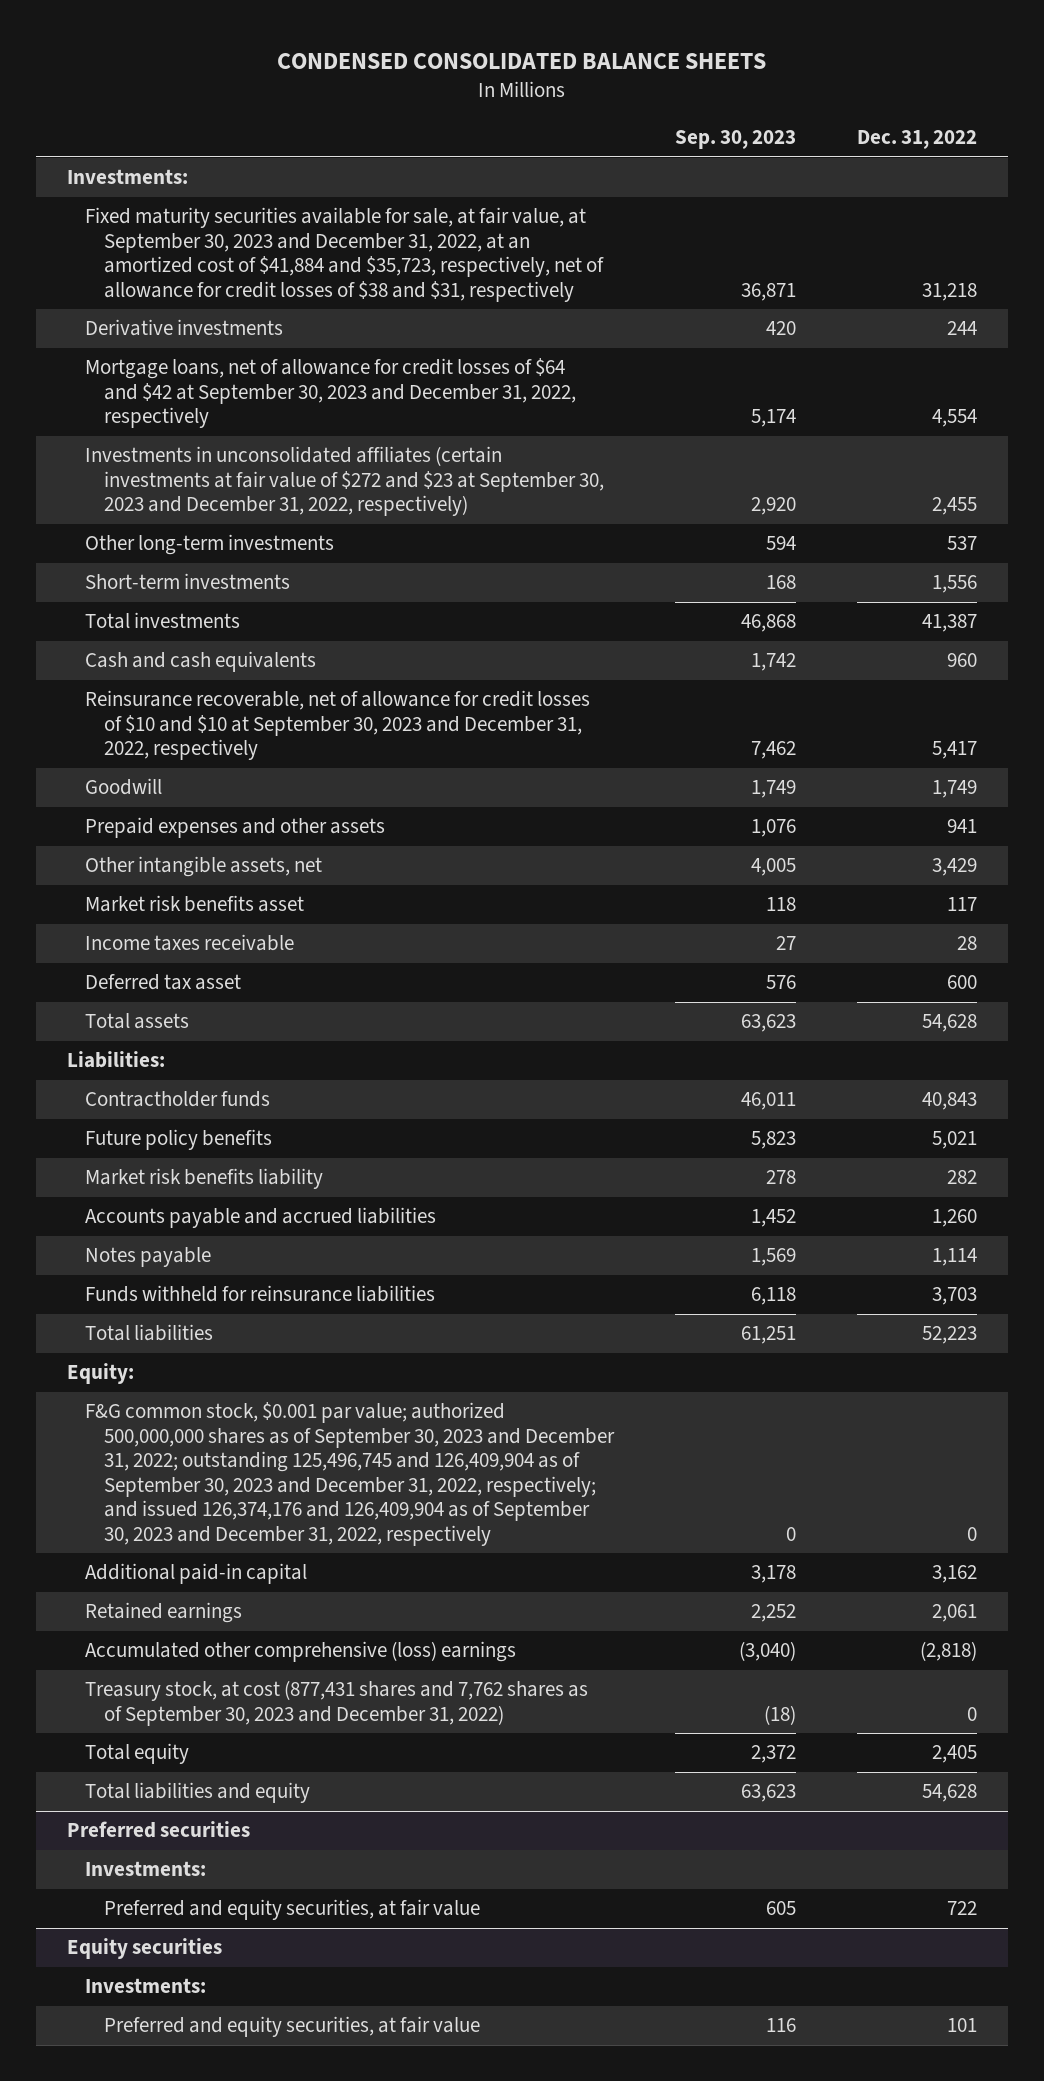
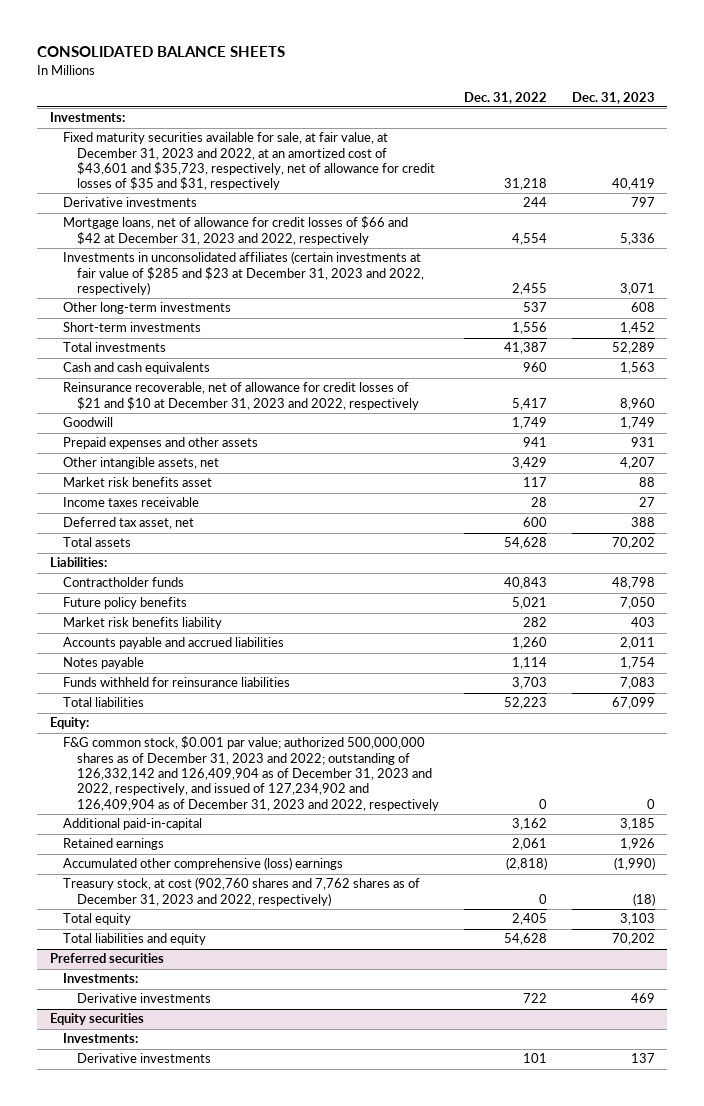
- CONDENSED CONSOLIDATED BALANCE SHEETS
+ CONSOLIDATED BALANCE SHEETS
- | Sep. 30, 2023 | Dec. 31, 2022
+ | Dec. 31, 2022 | Dec. 31, 2023
- Fixed maturity securities available for sale, at fair value, at September 30, 2023 and December 31, 2022, at an amortized cost of $41,884 and $35,723, respectively, net of allowance for credit losses of $38 and $31, respectively | 36,871 | 31,218
+ Fixed maturity securities available for sale, at fair value, at December 31, 2023 and 2022, at an amortized cost of $43,601 and $35,723, respectively, net of allowance for credit losses of $35 and $31, respectively | 31,218 | 40,419
- Mortgage loans, net of allowance for credit losses of $64 and $42 at September 30, 2023 and December 31, 2022, respectively | 5,174 | 4,554
- Investments in unconsolidated affiliates (certain investments at fair value of $272 and $23 at September 30, 2023 and December 31, 2022, respectively) | 2,920 | 2,455
+ Mortgage loans, net of allowance for credit losses of $66 and $42 at December 31, 2023 and 2022, respectively | 4,554 | 5,336
+ Investments in unconsolidated affiliates (certain investments at fair value of $285 and $23 at December 31, 2023 and 2022, respectively) | 2,455 | 3,071
- Reinsurance recoverable, net of allowance for credit losses of $10 and $10 at September 30, 2023 and December 31, 2022, respectively | 7,462 | 5,417
+ Reinsurance recoverable, net of allowance for credit losses of $21 and $10 at December 31, 2023 and 2022, respectively | 5,417 | 8,960
- Deferred tax asset | 576 | 600
+ Deferred tax asset, net | 600 | 388
- F&G common stock, $0.001 par value; authorized 500,000,000 shares as of September 30, 2023 and December 31, 2022; outstanding 125,496,745 and 126,409,904 as of September 30, 2023 and December 31, 2022, respectively; and issued 126,374,176 and 126,409,904 as of September 30, 2023 and December 31, 2022, respectively | 0 | 0
- Additional paid-in capital | 3,178 | 3,162
+ F&G common stock, $0.001 par value; authorized 500,000,000 shares as of December 31, 2023 and 2022; outstanding of 126,332,142 and 126,409,904 as of December 31, 2023 and 2022, respectively, and issued of 127,234,902 and 126,409,904 as of December 31, 2023 and 2022, respectively | 0 | 0
+ Additional paid-in-capital | 3,162 | 3,185
- Treasury stock, at cost (877,431 shares and 7,762 shares as of September 30, 2023 and December 31, 2022) | (18) | 0
+ Treasury stock, at cost (902,760 shares and 7,762 shares as of December 31, 2023 and 2022, respectively) | 0 | (18)
@ Preferred securities
- Preferred and equity securities, at fair value | 605 | 722
+ Derivative investments | 722 | 469
@ Equity securities
- Preferred and equity securities, at fair value | 116 | 101
+ Derivative investments | 101 | 137

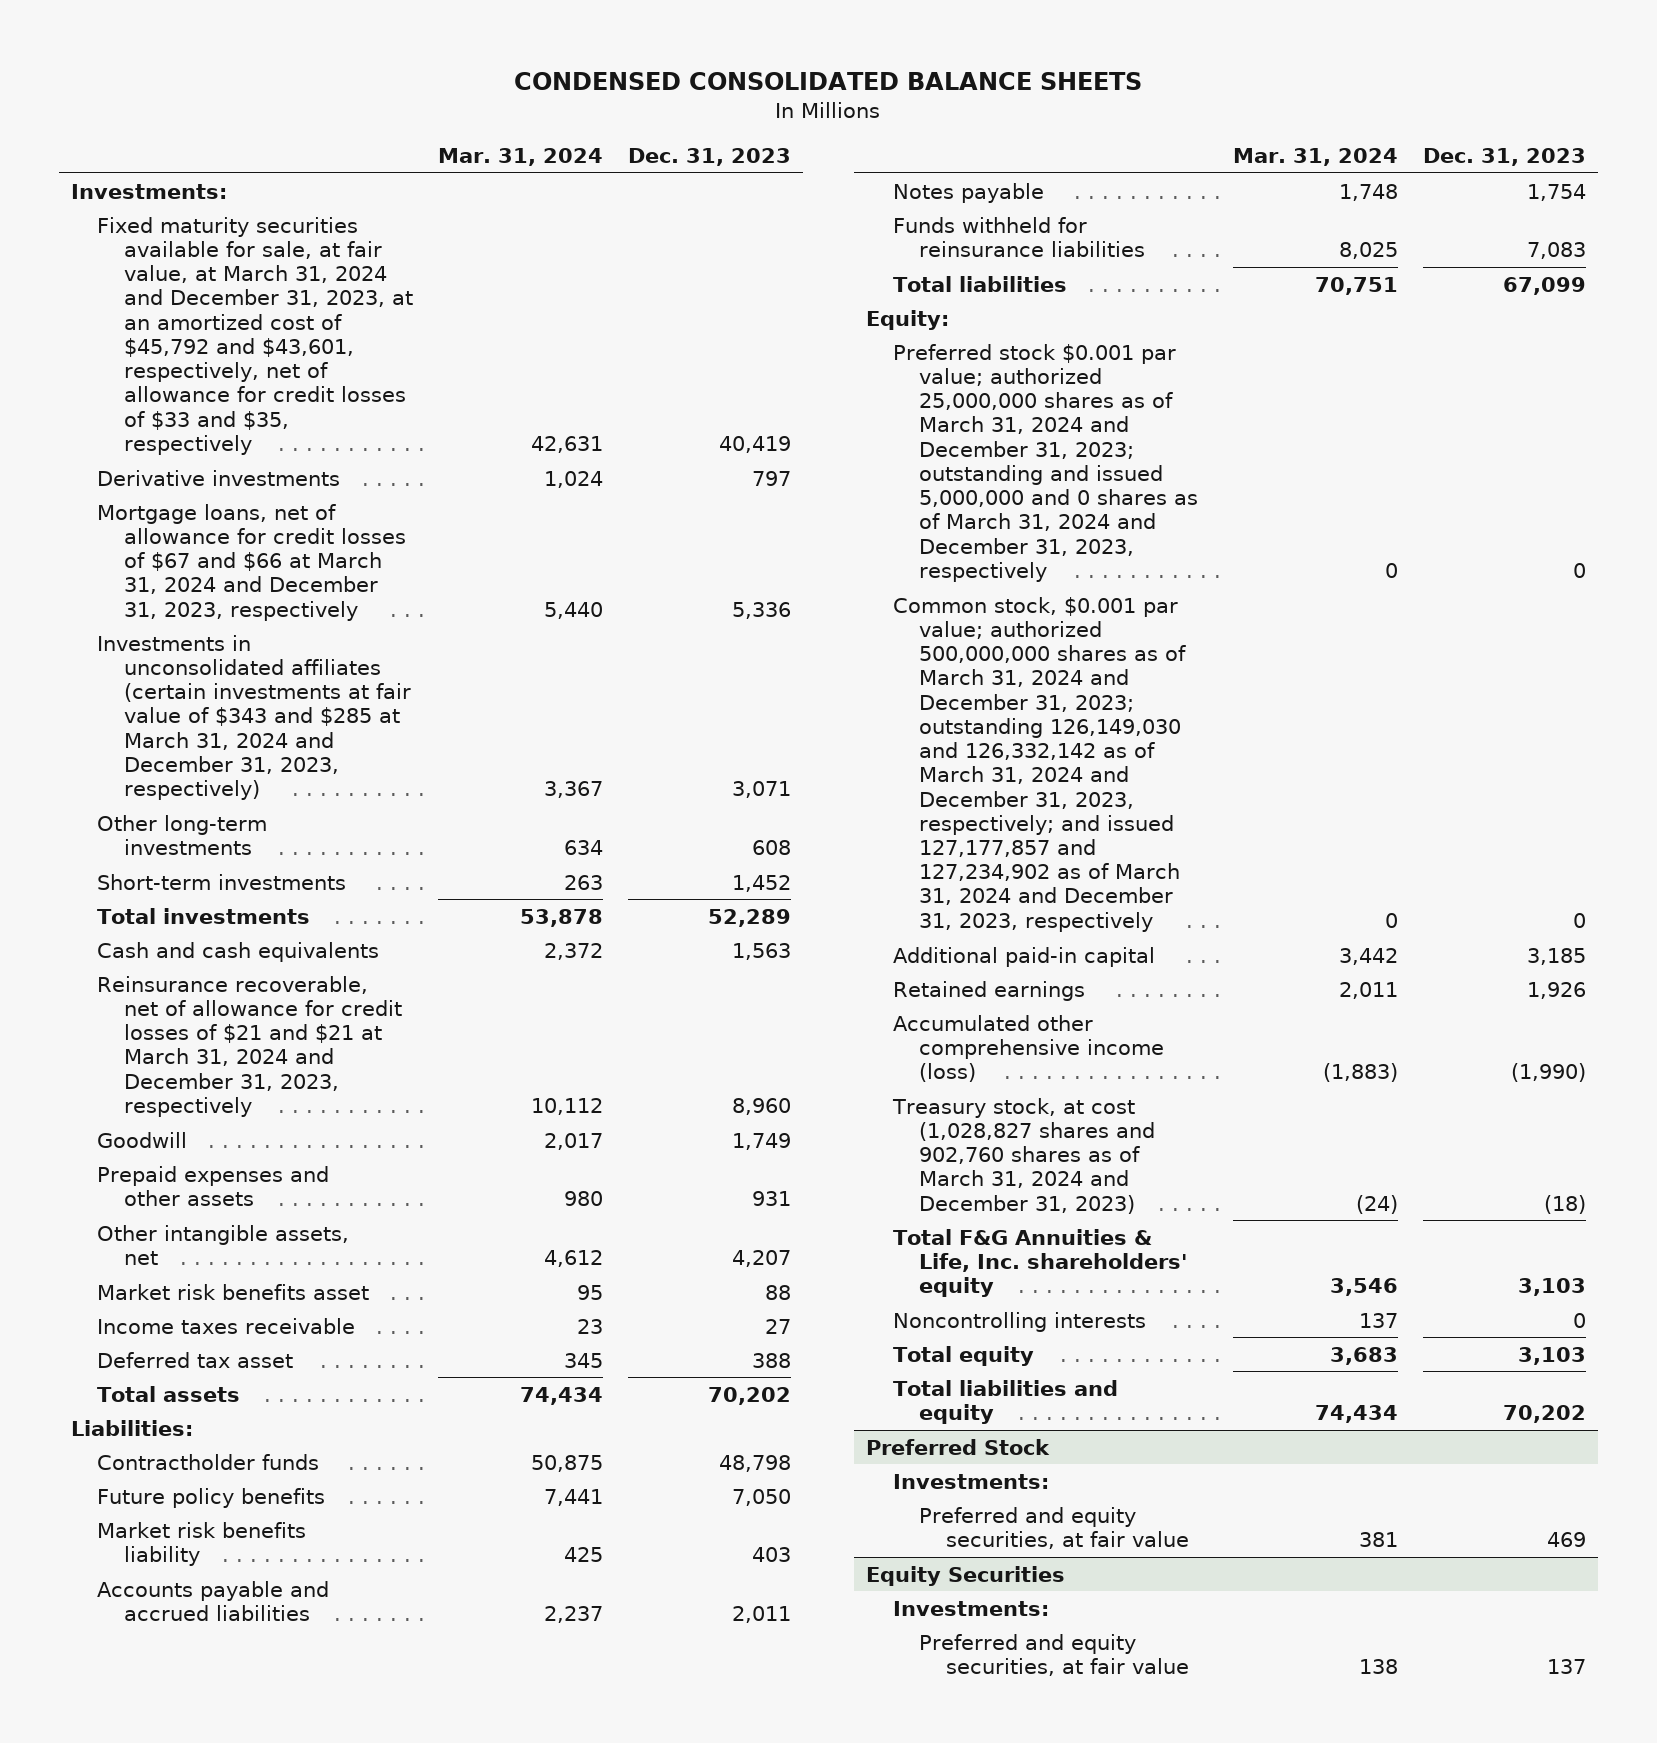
- CONSOLIDATED BALANCE SHEETS
+ CONDENSED CONSOLIDATED BALANCE SHEETS
- | Dec. 31, 2022 | Dec. 31, 2023
+ | Mar. 31, 2024 | Dec. 31, 2023
- Fixed maturity securities available for sale, at fair value, at December 31, 2023 and 2022, at an amortized cost of $43,601 and $35,723, respectively, net of allowance for credit losses of $35 and $31, respectively | 31,218 | 40,419
+ Fixed maturity securities available for sale, at fair value, at March 31, 2024 and December 31, 2023, at an amortized cost of $45,792 and $43,601, respectively, net of allowance for credit losses of $33 and $35, respectively | 42,631 | 40,419
- Mortgage loans, net of allowance for credit losses of $66 and $42 at December 31, 2023 and 2022, respectively | 4,554 | 5,336
- Investments in unconsolidated affiliates (certain investments at fair value of $285 and $23 at December 31, 2023 and 2022, respectively) | 2,455 | 3,071
+ Mortgage loans, net of allowance for credit losses of $67 and $66 at March 31, 2024 and December 31, 2023, respectively | 5,440 | 5,336
+ Investments in unconsolidated affiliates (certain investments at fair value of $343 and $285 at March 31, 2024 and December 31, 2023, respectively) | 3,367 | 3,071
- Reinsurance recoverable, net of allowance for credit losses of $21 and $10 at December 31, 2023 and 2022, respectively | 5,417 | 8,960
+ Reinsurance recoverable, net of allowance for credit losses of $21 and $21 at March 31, 2024 and December 31, 2023, respectively | 10,112 | 8,960
- Deferred tax asset, net | 600 | 388
+ Deferred tax asset | 345 | 388
- F&G common stock, $0.001 par value; authorized 500,000,000 shares as of December 31, 2023 and 2022; outstanding of 126,332,142 and 126,409,904 as of December 31, 2023 and 2022, respectively, and issued of 127,234,902 and 126,409,904 as of December 31, 2023 and 2022, respectively | 0 | 0
- Additional paid-in-capital | 3,162 | 3,185
+ Preferred stock $0.001 par value; authorized 25,000,000 shares as of March 31, 2024 and December 31, 2023; outstanding and issued 5,000,000 and 0 shares as of March 31, 2024 and December 31, 2023, respectively | 0 | 0
+ Common stock, $0.001 par value; authorized 500,000,000 shares as of March 31, 2024 and December 31, 2023; outstanding 126,149,030 and 126,332,142 as of March 31, 2024 and December 31, 2023, respectively; and issued 127,177,857 and 127,234,902 as of March 31, 2024 and December 31, 2023, respectively | 0 | 0
+ Additional paid-in capital | 3,442 | 3,185
- Accumulated other comprehensive (loss) earnings | (2,818) | (1,990)
- Treasury stock, at cost (902,760 shares and 7,762 shares as of December 31, 2023 and 2022, respectively) | 0 | (18)
+ Accumulated other comprehensive income (loss) | (1,883) | (1,990)
+ Treasury stock, at cost (1,028,827 shares and 902,760 shares as of March 31, 2024 and December 31, 2023) | (24) | (18)
+ Total F&G Annuities & Life, Inc. shareholders' equity | 3,546 | 3,103
+ Noncontrolling interests | 137 | 0
- Preferred securities
+ Preferred Stock
- Derivative investments | 722 | 469
- Equity securities
+ Preferred and equity securities, at fair value | 381 | 469
+ Equity Securities
- Derivative investments | 101 | 137
+ Preferred and equity securities, at fair value | 138 | 137

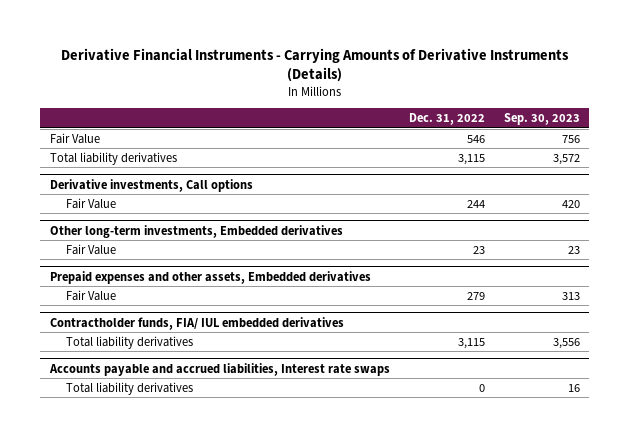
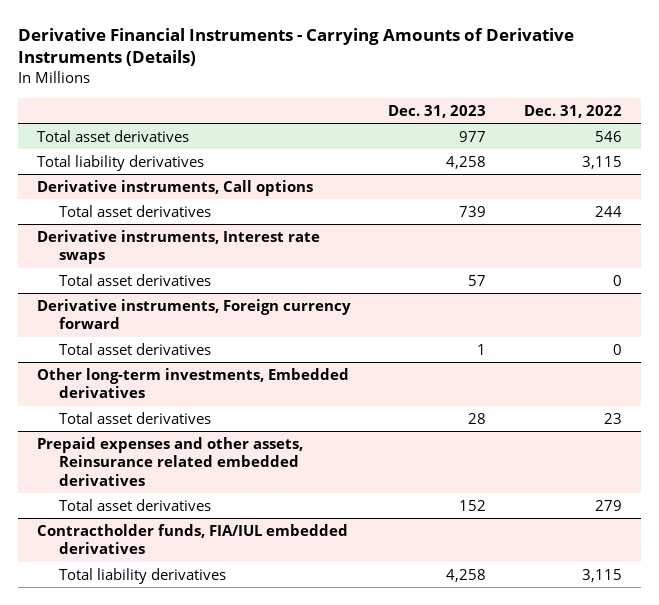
- | Dec. 31, 2022 | Sep. 30, 2023
+ | Dec. 31, 2023 | Dec. 31, 2022
- Fair Value | 546 | 756
+ Total asset derivatives | 977 | 546
- Derivative investments, Call options
- Fair Value | 244 | 420
+ Derivative instruments, Call options
+ Total asset derivatives | 739 | 244
+ Derivative instruments, Interest rate swaps
+ Total asset derivatives | 57 | 0
+ Derivative instruments, Foreign currency forward
+ Total asset derivatives | 1 | 0
@ Other long-term investments, Embedded derivatives
- Fair Value | 23 | 23
- Prepaid expenses and other assets, Embedded derivatives
- Fair Value | 279 | 313
- Contractholder funds, FIA/ IUL embedded derivatives
@ Other long-term investments, Embedded derivatives
+ Total asset derivatives | 28 | 23
+ Prepaid expenses and other assets, Reinsurance related embedded derivatives
+ Total asset derivatives | 152 | 279
+ Contractholder funds, FIA/IUL embedded derivatives
- Accounts payable and accrued liabilities, Interest rate swaps
- Total liability derivatives | 0 | 16

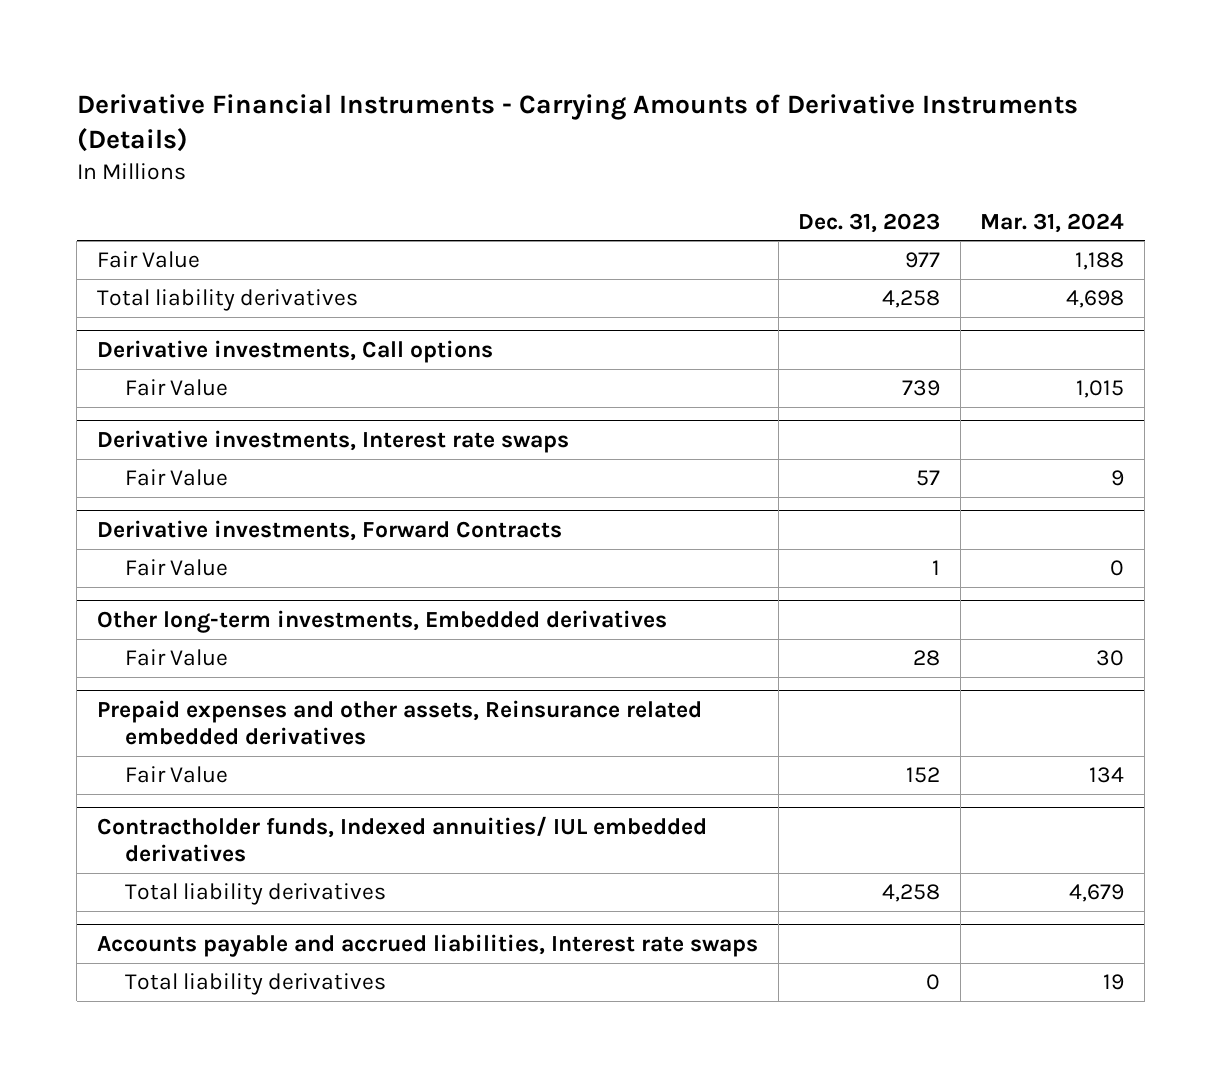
- | Dec. 31, 2023 | Dec. 31, 2022
+ | Dec. 31, 2023 | Mar. 31, 2024
- Total asset derivatives | 977 | 546
+ Fair Value | 977 | 1,188
- Derivative instruments, Call options
- Total asset derivatives | 739 | 244
- Derivative instruments, Interest rate swaps
- Total asset derivatives | 57 | 0
- Derivative instruments, Foreign currency forward
- Total asset derivatives | 1 | 0
+ Derivative investments, Call options
+ Fair Value | 739 | 1,015
+ Derivative investments, Interest rate swaps
+ Fair Value | 57 | 9
+ Derivative investments, Forward Contracts
+ Fair Value | 1 | 0
@ Other long-term investments, Embedded derivatives
- Total asset derivatives | 28 | 23
+ Fair Value | 28 | 30
@ Prepaid expenses and other assets, Reinsurance related embedded derivatives
- Total asset derivatives | 152 | 279
- Contractholder funds, FIA/IUL embedded derivatives
@ Prepaid expenses and other assets, Reinsurance related embedded derivatives
+ Fair Value | 152 | 134
+ Contractholder funds, Indexed annuities/ IUL embedded derivatives
+ Accounts payable and accrued liabilities, Interest rate swaps
+ Total liability derivatives | 0 | 19

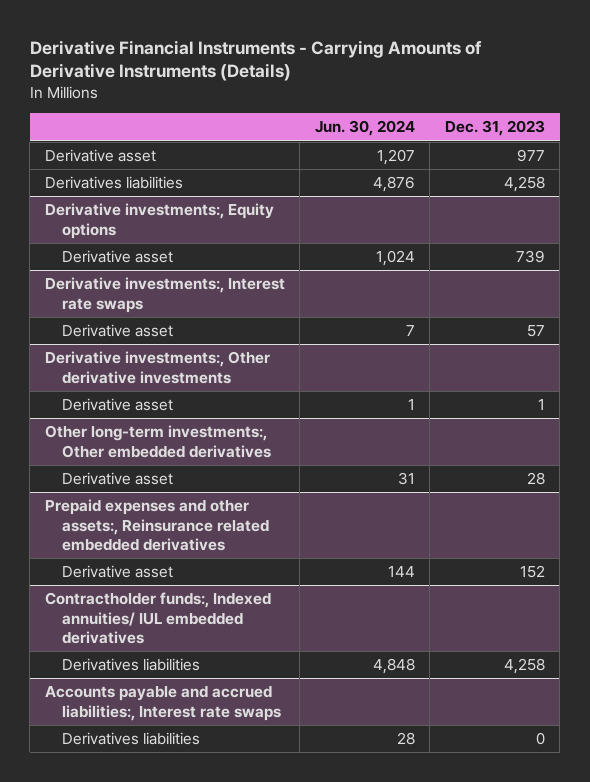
- | Dec. 31, 2023 | Mar. 31, 2024
+ | Jun. 30, 2024 | Dec. 31, 2023
- Fair Value | 977 | 1,188
- Total liability derivatives | 4,258 | 4,698
- Derivative investments, Call options
- Fair Value | 739 | 1,015
- Derivative investments, Interest rate swaps
- Fair Value | 57 | 9
- Derivative investments, Forward Contracts
- Fair Value | 1 | 0
- Other long-term investments, Embedded derivatives
- Fair Value | 28 | 30
- Prepaid expenses and other assets, Reinsurance related embedded derivatives
- Fair Value | 152 | 134
- Contractholder funds, Indexed annuities/ IUL embedded derivatives
- Total liability derivatives | 4,258 | 4,679
- Accounts payable and accrued liabilities, Interest rate swaps
- Total liability derivatives | 0 | 19
+ Derivative asset | 1,207 | 977
+ Derivatives liabilities | 4,876 | 4,258
+ Derivative investments:, Equity options
+ Derivative asset | 1,024 | 739
+ Derivative investments:, Interest rate swaps
+ Derivative asset | 7 | 57
+ Derivative investments:, Other derivative investments
+ Derivative asset | 1 | 1
+ Other long-term investments:, Other embedded derivatives
+ Derivative asset | 31 | 28
+ Prepaid expenses and other assets:, Reinsurance related embedded derivatives
+ Derivative asset | 144 | 152
+ Contractholder funds:, Indexed annuities/ IUL embedded derivatives
+ Derivatives liabilities | 4,848 | 4,258
+ Accounts payable and accrued liabilities:, Interest rate swaps
+ Derivatives liabilities | 28 | 0

